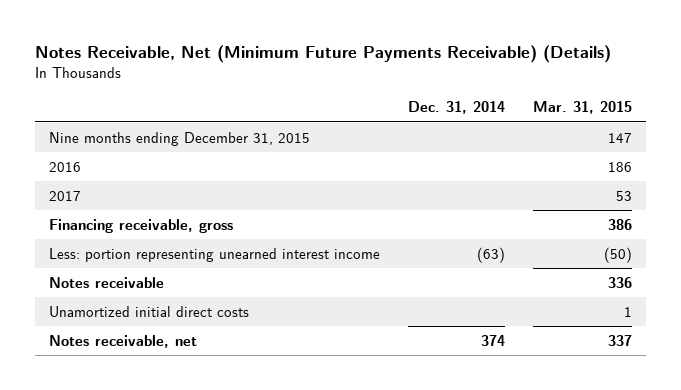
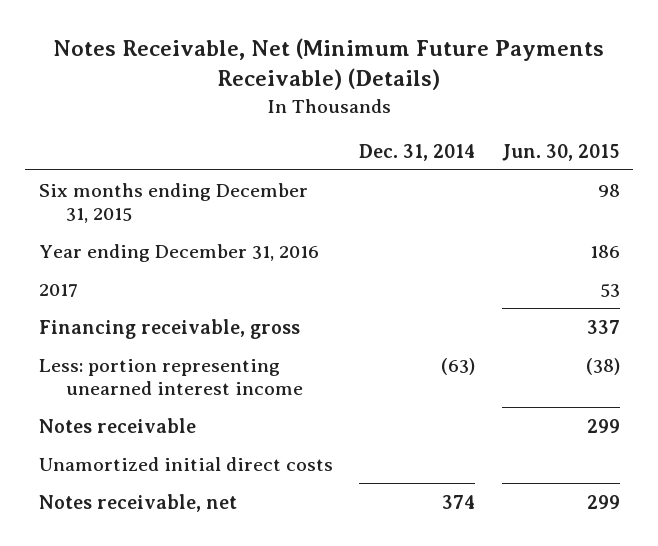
- | Dec. 31, 2014 | Mar. 31, 2015
+ | Dec. 31, 2014 | Jun. 30, 2015
- Nine months ending December 31, 2015 | | 147
- 2016 | | 186
+ Six months ending December 31, 2015 | | 98
+ Year ending December 31, 2016 | | 186

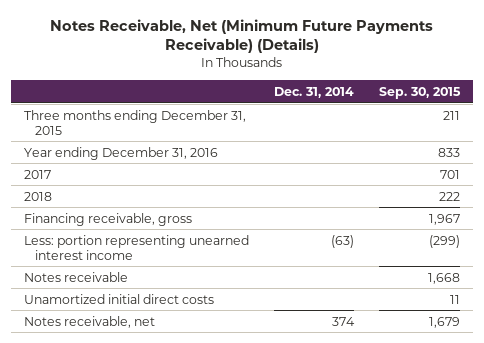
- | Dec. 31, 2014 | Jun. 30, 2015
+ | Dec. 31, 2014 | Sep. 30, 2015
- Six months ending December 31, 2015 | | 98
+ Three months ending December 31, 2015 | | 211
+ 2018 | | 222

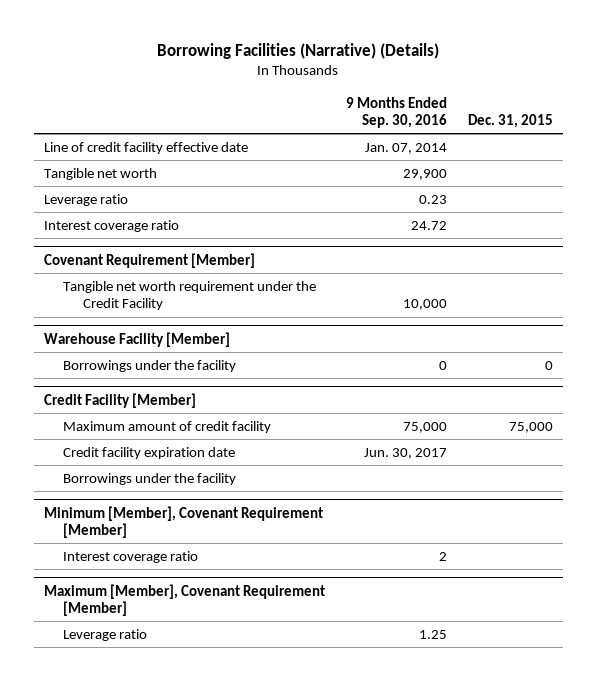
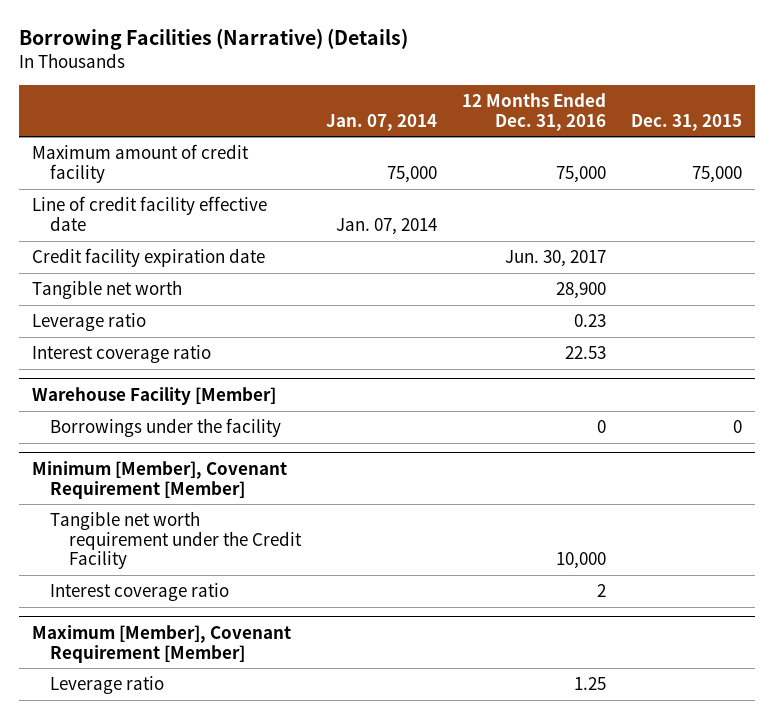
- | 9 Months Ended Sep. 30, 2016 | Dec. 31, 2015
+ | Jan. 07, 2014 | 12 Months Ended Dec. 31, 2016 | Dec. 31, 2015
+ Maximum amount of credit facility | 75,000 | 75,000 | 75,000
+ Credit facility expiration date | | Jun. 30, 2017 |
- Covenant Requirement [Member]
- Tangible net worth requirement under the Credit Facility | 10,000 |
- Credit Facility [Member]
- Maximum amount of credit facility | 75,000 | 75,000
- Credit facility expiration date | Jun. 30, 2017 |
- Borrowings under the facility
@ Minimum [Member], Covenant Requirement [Member]
+ Tangible net worth requirement under the Credit Facility | | 10,000 |

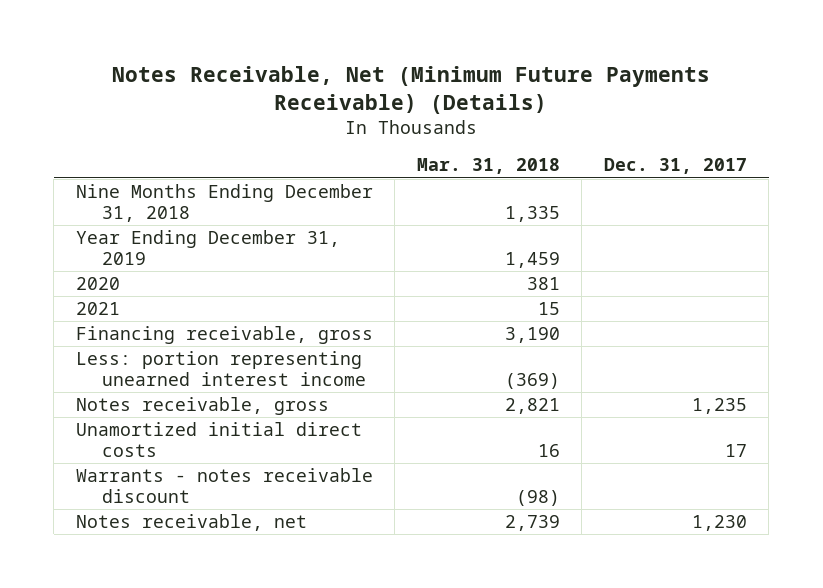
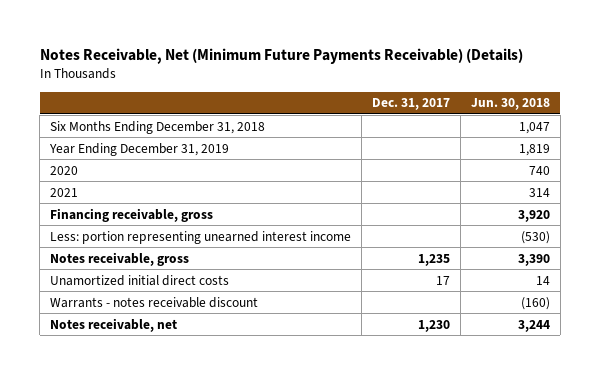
- | Mar. 31, 2018 | Dec. 31, 2017
+ | Dec. 31, 2017 | Jun. 30, 2018
- Nine Months Ending December 31, 2018 | 1,335 |
+ Six Months Ending December 31, 2018 | | 1,047

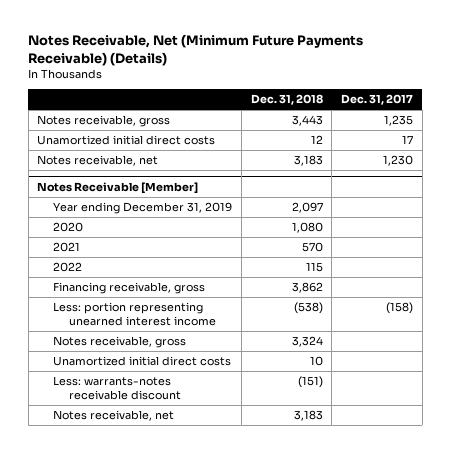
- | Dec. 31, 2017 | Jun. 30, 2018
+ | Dec. 31, 2018 | Dec. 31, 2017
- Six Months Ending December 31, 2018 | | 1,047
- Year Ending December 31, 2019 | | 1,819
- 2020 | | 740
- 2021 | | 314
- Financing receivable, gross | | 3,920
- Less: portion representing unearned interest income | | (530)
- Warrants - notes receivable discount | | (160)
+ Notes Receivable [Member]
+ Year ending December 31, 2019 | 2,097 |
+ 2020 | 1,080 |
+ 2021 | 570 |
+ 2022 | 115 |
+ Financing receivable, gross | 3,862 |
+ Less: portion representing unearned interest income | (538) | (158)
+ Notes receivable, gross | 3,324 |
+ Unamortized initial direct costs | 10 |
+ Less: warrants-notes receivable discount | (151) |
+ Notes receivable, net | 3,183 |

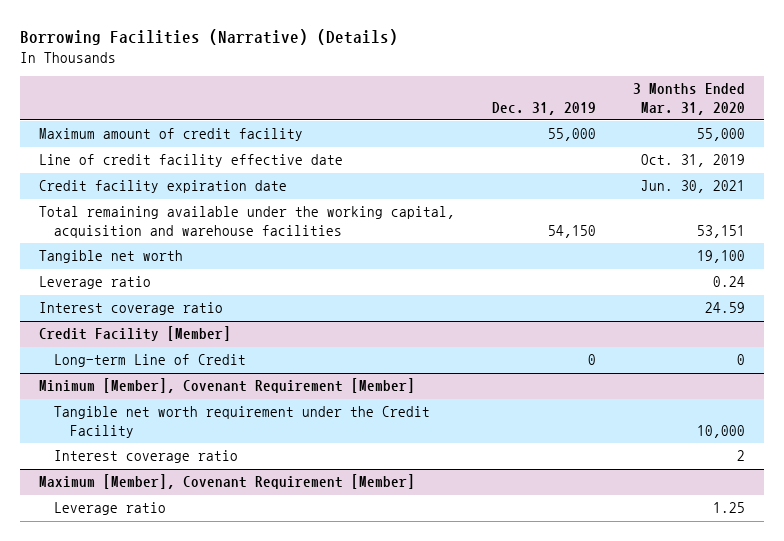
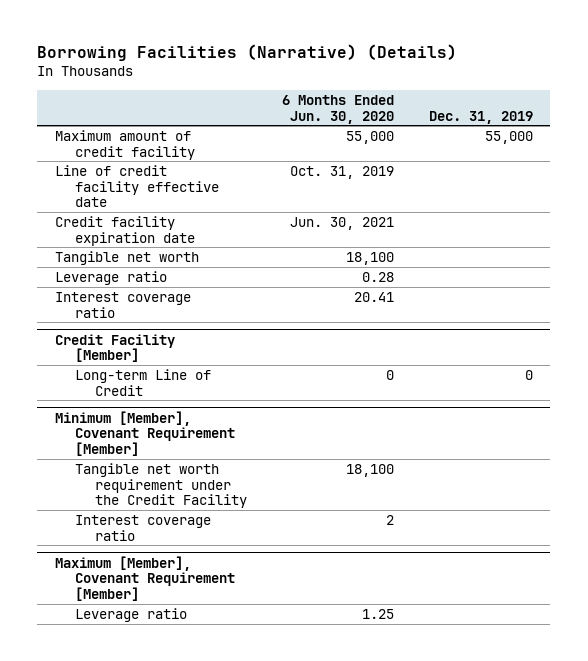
- | Dec. 31, 2019 | 3 Months Ended Mar. 31, 2020
+ | 6 Months Ended Jun. 30, 2020 | Dec. 31, 2019
- Total remaining available under the working capital, acquisition and warehouse facilities | 54,150 | 53,151

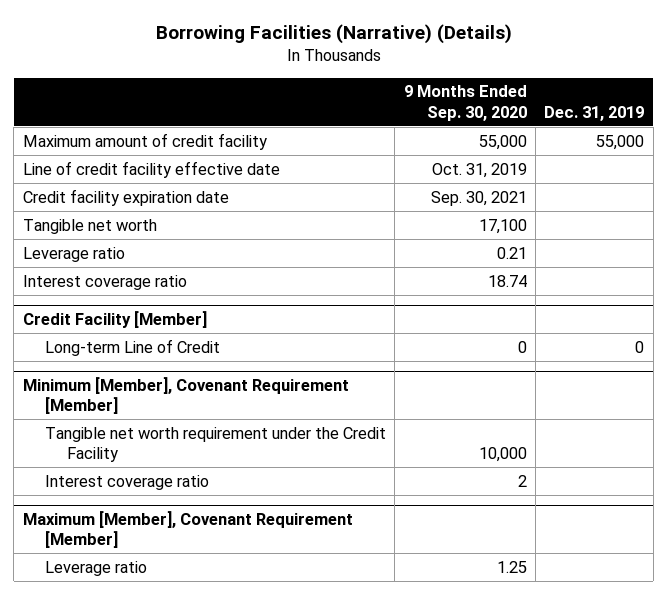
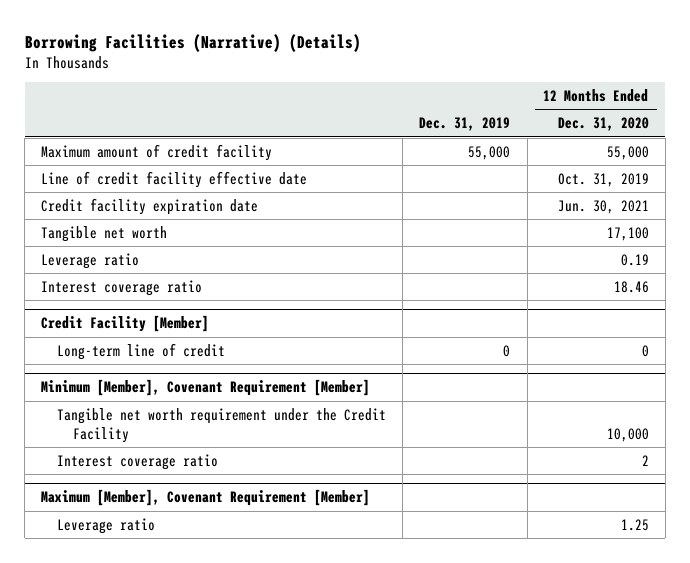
- | 9 Months Ended Sep. 30, 2020 | Dec. 31, 2019
+ | Dec. 31, 2019 | 12 Months Ended Dec. 31, 2020
@ Credit Facility [Member]
- Long-term Line of Credit | 0 | 0
+ Long-term line of credit | 0 | 0

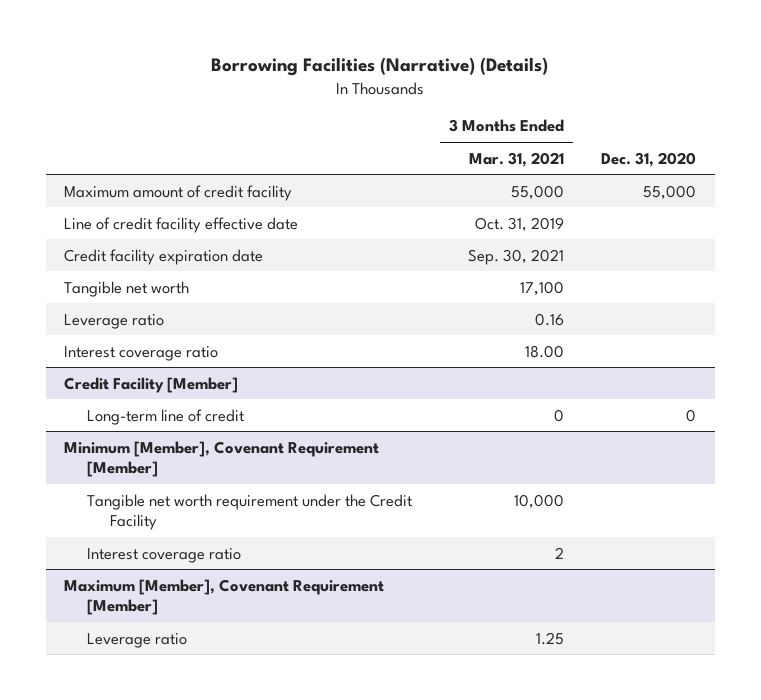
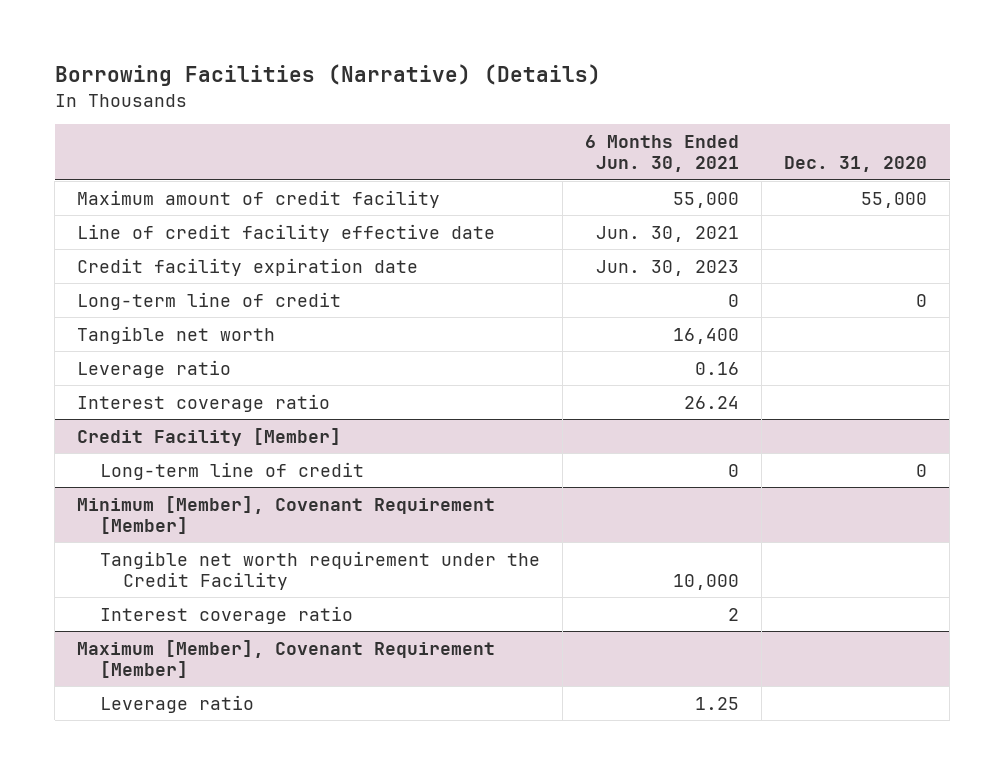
- | 3 Months Ended Mar. 31, 2021 | Dec. 31, 2020
+ | 6 Months Ended Jun. 30, 2021 | Dec. 31, 2020
+ Long-term line of credit | 0 | 0

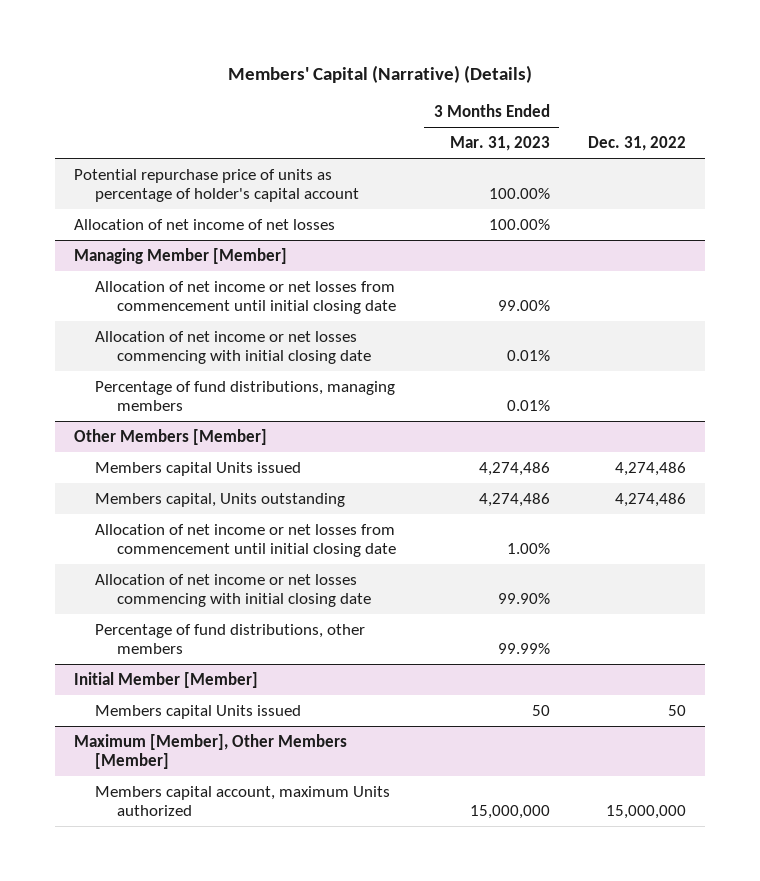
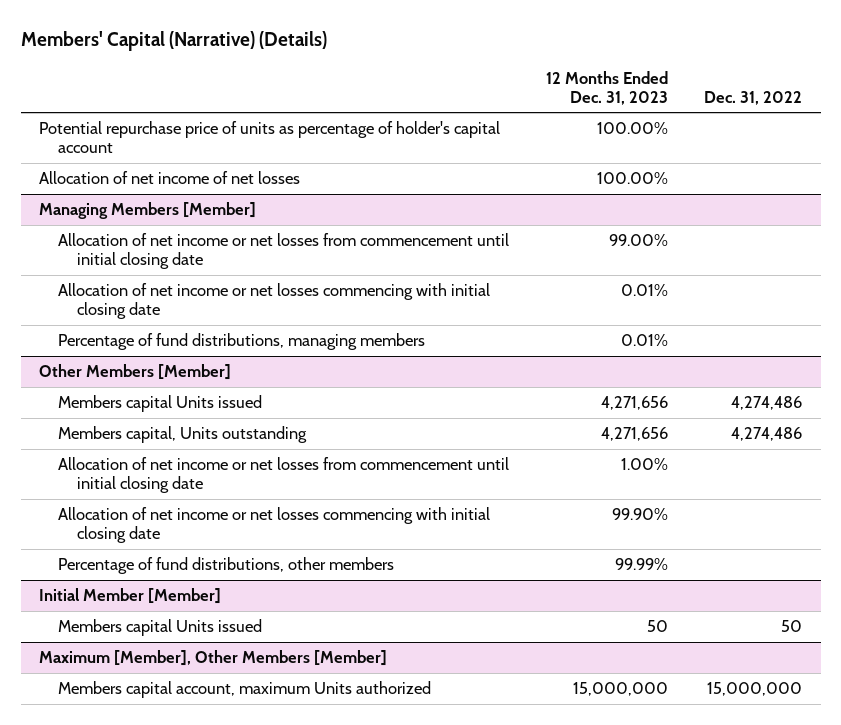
- | 3 Months Ended Mar. 31, 2023 | Dec. 31, 2022
+ | 12 Months Ended Dec. 31, 2023 | Dec. 31, 2022
- Managing Member [Member]
+ Managing Members [Member]

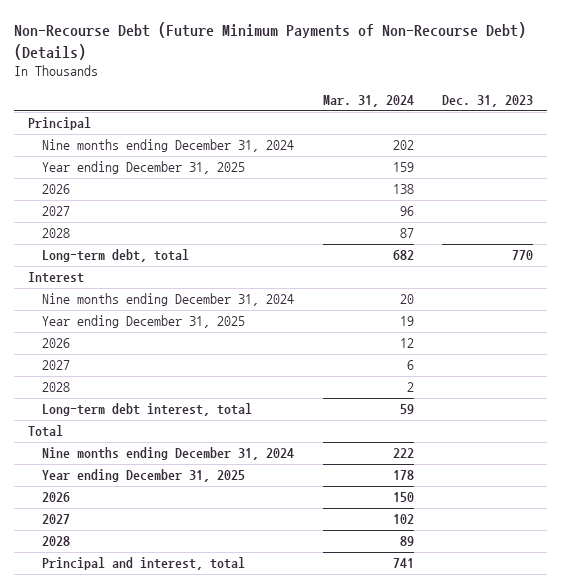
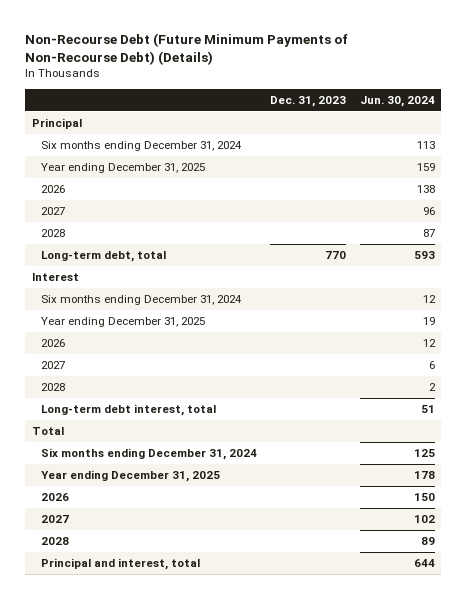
- | Mar. 31, 2024 | Dec. 31, 2023
+ | Dec. 31, 2023 | Jun. 30, 2024
- Nine months ending December 31, 2024 | 202 |
+ Six months ending December 31, 2024 | | 113
- Nine months ending December 31, 2024 | 20 |
+ Six months ending December 31, 2024 | | 12
- Nine months ending December 31, 2024 | 222 |
+ Six months ending December 31, 2024 | | 125

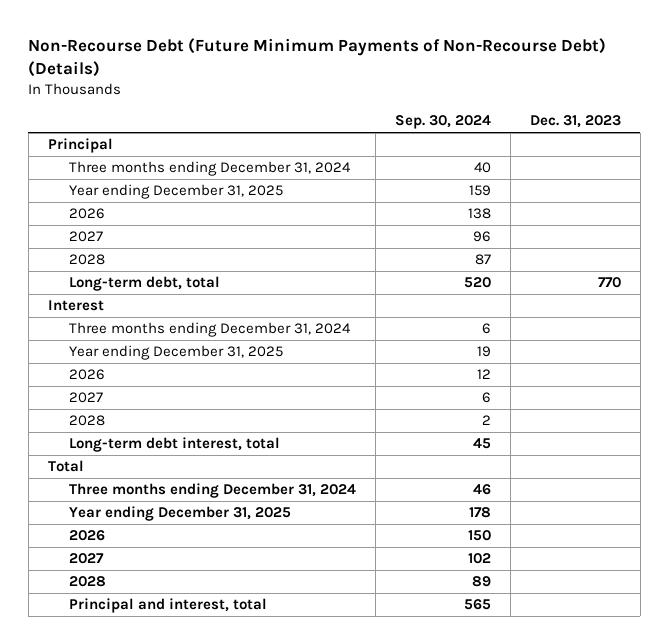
- | Dec. 31, 2023 | Jun. 30, 2024
+ | Sep. 30, 2024 | Dec. 31, 2023
- Six months ending December 31, 2024 | | 113
+ Three months ending December 31, 2024 | 40 |
- Six months ending December 31, 2024 | | 12
+ Three months ending December 31, 2024 | 6 |
- Six months ending December 31, 2024 | | 125
+ Three months ending December 31, 2024 | 46 |

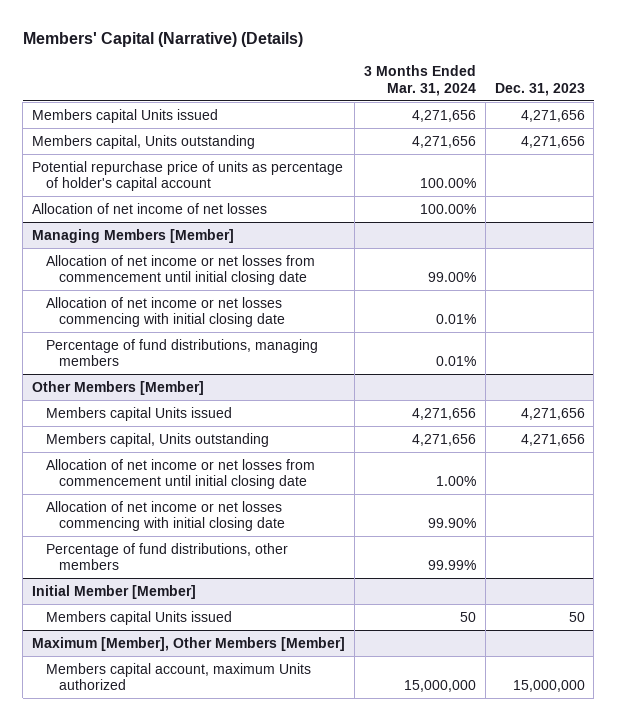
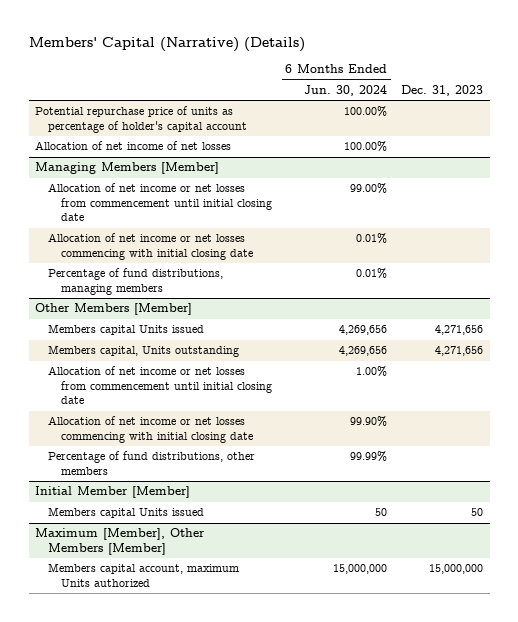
- | 3 Months Ended Mar. 31, 2024 | Dec. 31, 2023
+ | 6 Months Ended Jun. 30, 2024 | Dec. 31, 2023
- Members capital Units issued | 4,271,656 | 4,271,656
- Members capital, Units outstanding | 4,271,656 | 4,271,656

